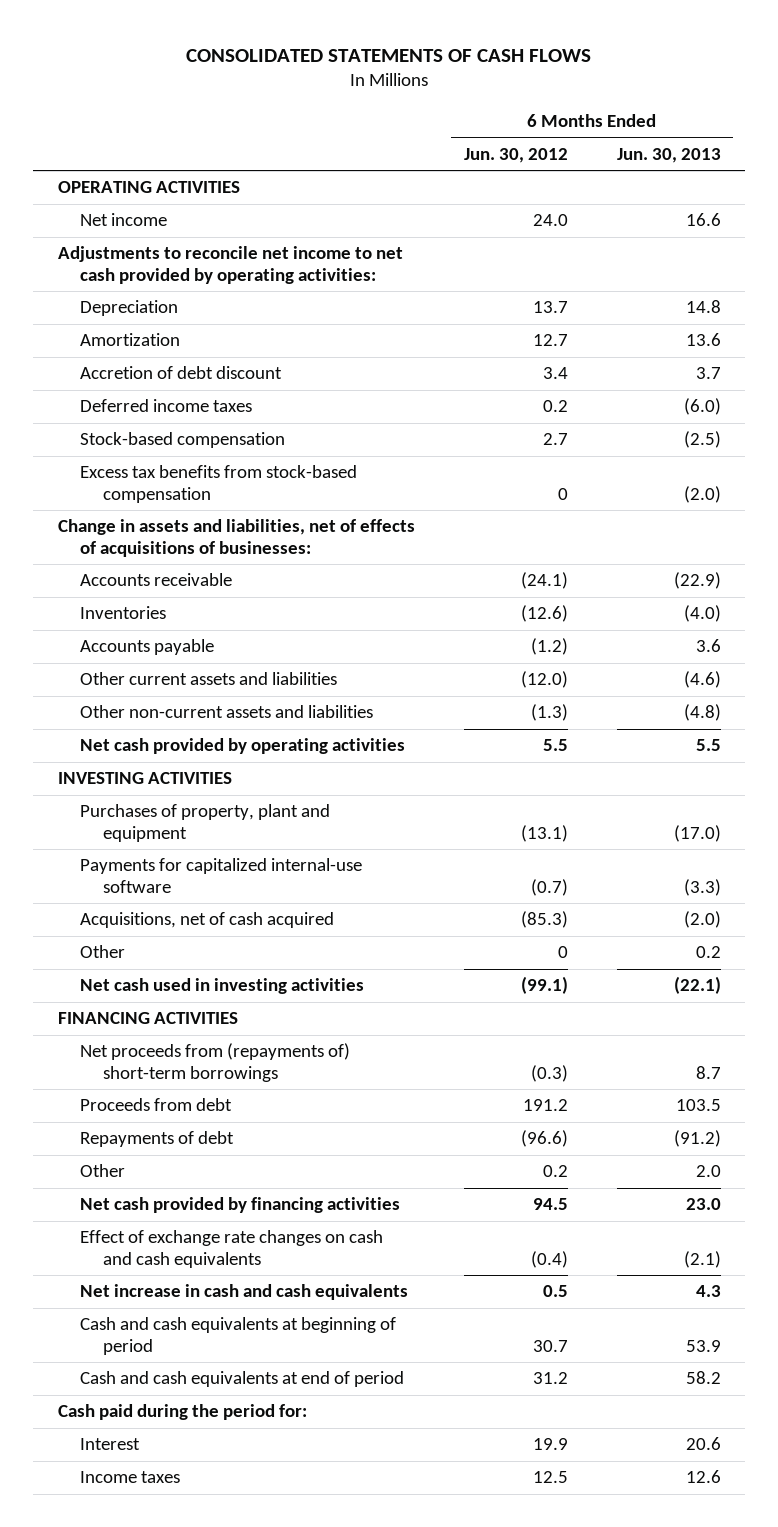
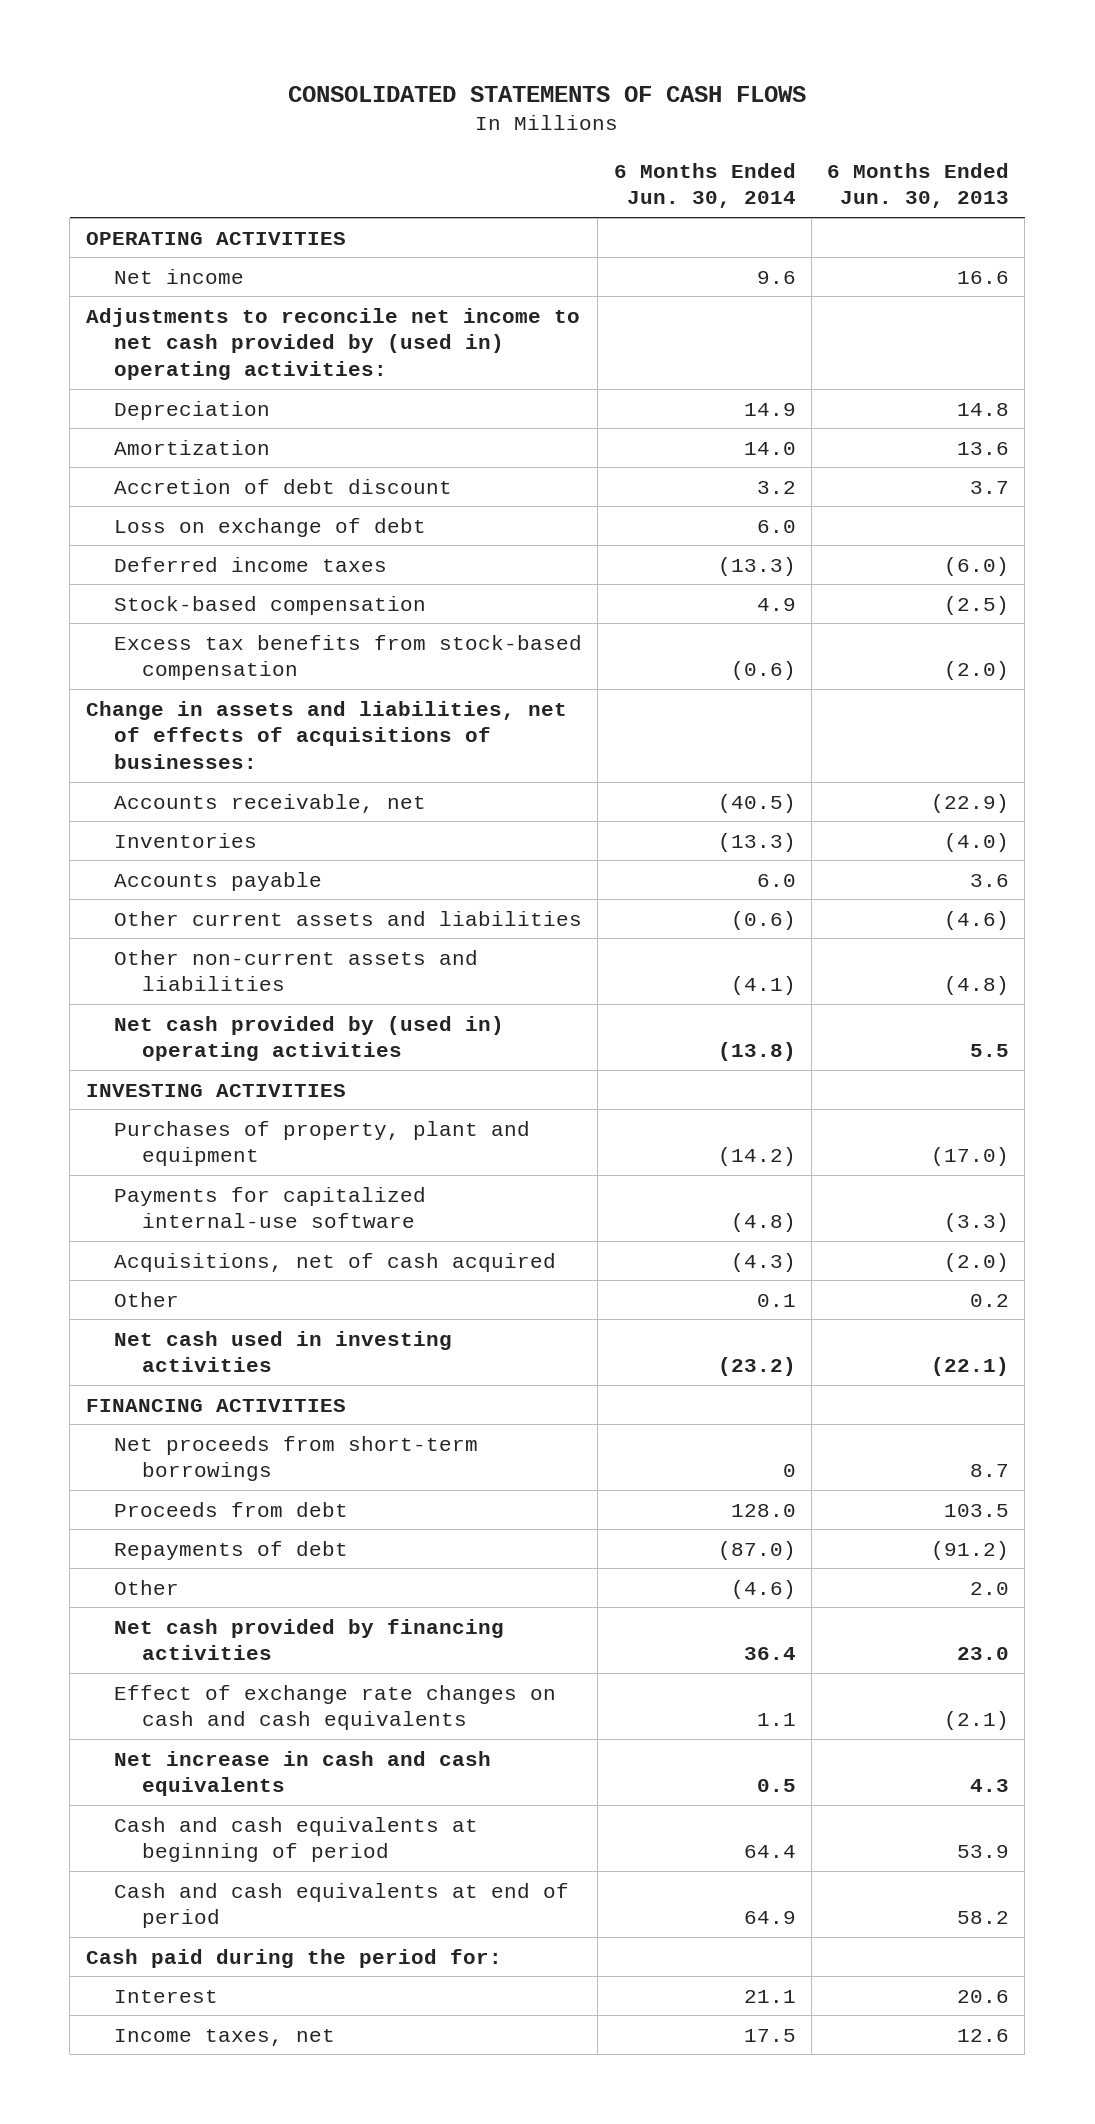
- | 6 Months Ended Jun. 30, 2012 | 6 Months Ended Jun. 30, 2013
+ | 6 Months Ended Jun. 30, 2014 | 6 Months Ended Jun. 30, 2013
- Adjustments to reconcile net income to net cash provided by operating activities:
+ Adjustments to reconcile net income to net cash provided by (used in) operating activities:
+ Loss on exchange of debt | 6.0 |
- Accounts receivable | (24.1) | (22.9)
+ Accounts receivable, net | (40.5) | (22.9)
- Net cash provided by operating activities | 5.5 | 5.5
+ Net cash provided by (used in) operating activities | (13.8) | 5.5
- Net proceeds from (repayments of) short-term borrowings | (0.3) | 8.7
+ Net proceeds from short-term borrowings | 0 | 8.7
- Income taxes | 12.5 | 12.6
+ Income taxes, net | 17.5 | 12.6

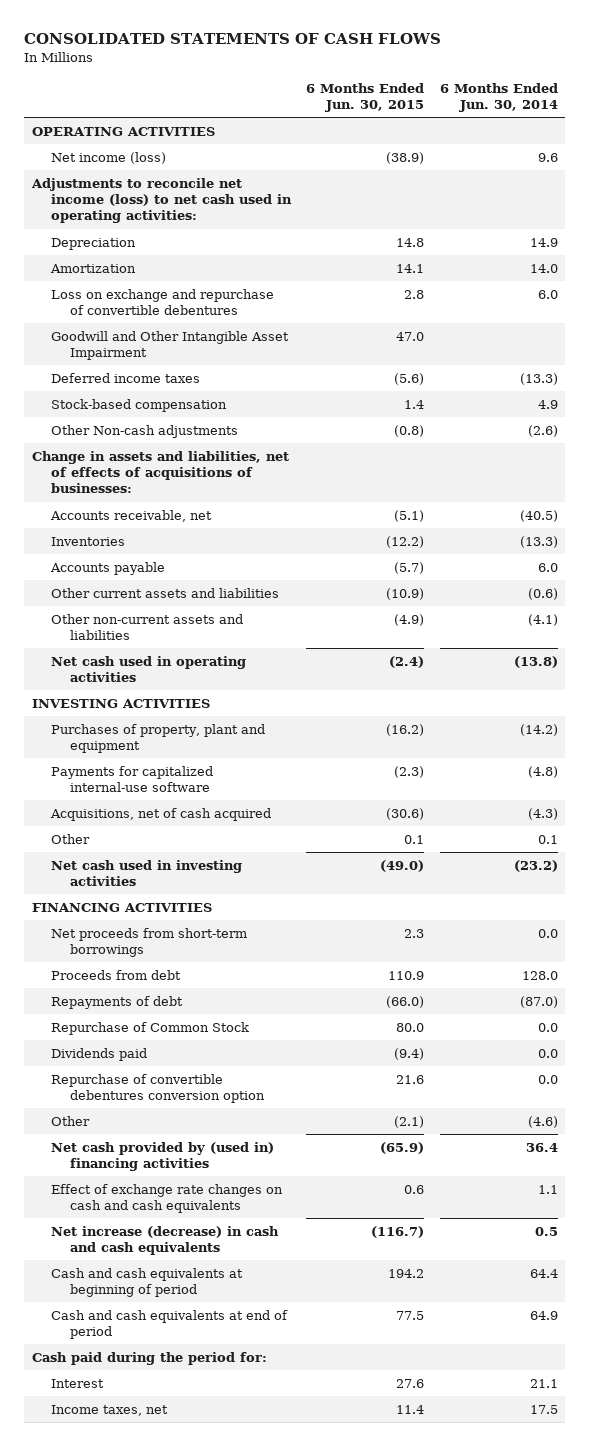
- | 6 Months Ended Jun. 30, 2014 | 6 Months Ended Jun. 30, 2013
+ | 6 Months Ended Jun. 30, 2015 | 6 Months Ended Jun. 30, 2014
- Net income | 9.6 | 16.6
- Adjustments to reconcile net income to net cash provided by (used in) operating activities:
+ Net income (loss) | (38.9) | 9.6
+ Adjustments to reconcile net income (loss) to net cash used in operating activities:
- Accretion of debt discount | 3.2 | 3.7
- Loss on exchange of debt | 6.0 |
+ Loss on exchange and repurchase of convertible debentures | 2.8 | 6.0
+ Goodwill and Other Intangible Asset Impairment | 47.0 |
- Excess tax benefits from stock-based compensation | (0.6) | (2.0)
+ Other Non-cash adjustments | (0.8) | (2.6)
- Net cash provided by (used in) operating activities | (13.8) | 5.5
+ Net cash used in operating activities | (2.4) | (13.8)
- Net proceeds from short-term borrowings | 0 | 8.7
+ Net proceeds from short-term borrowings | 2.3 | 0.0
+ Repurchase of Common Stock | 80.0 | 0.0
+ Dividends paid | (9.4) | 0.0
+ Repurchase of convertible debentures conversion option | 21.6 | 0.0
- Net cash provided by financing activities | 36.4 | 23.0
+ Net cash provided by (used in) financing activities | (65.9) | 36.4
- Net increase in cash and cash equivalents | 0.5 | 4.3
+ Net increase (decrease) in cash and cash equivalents | (116.7) | 0.5

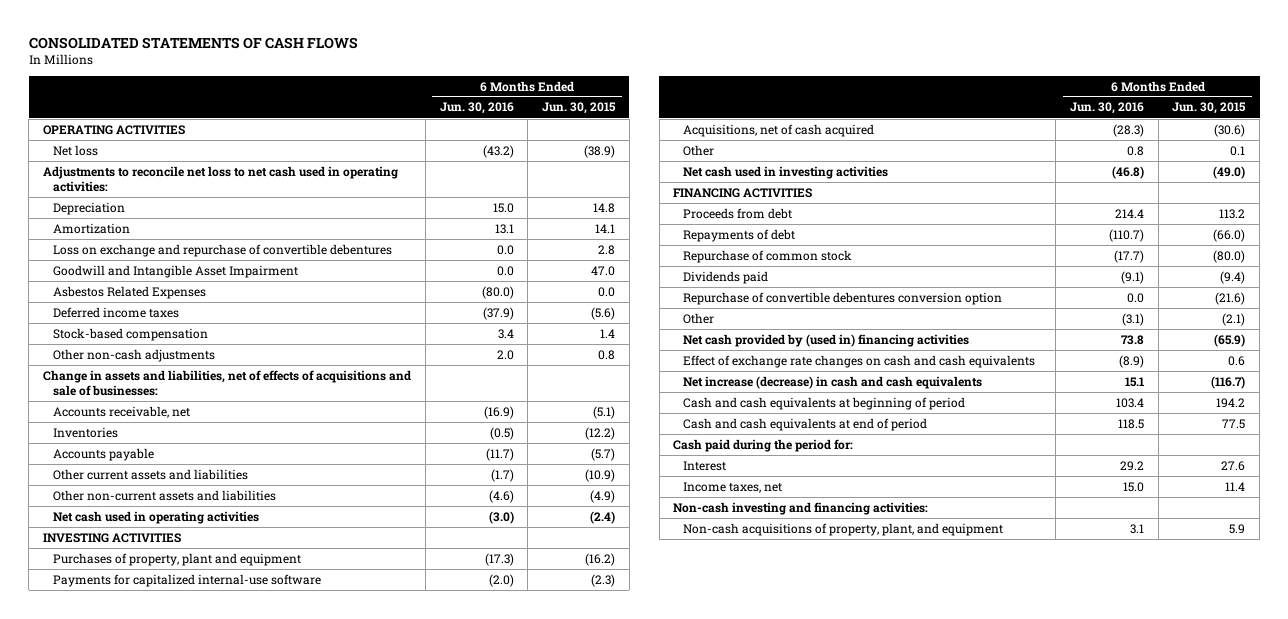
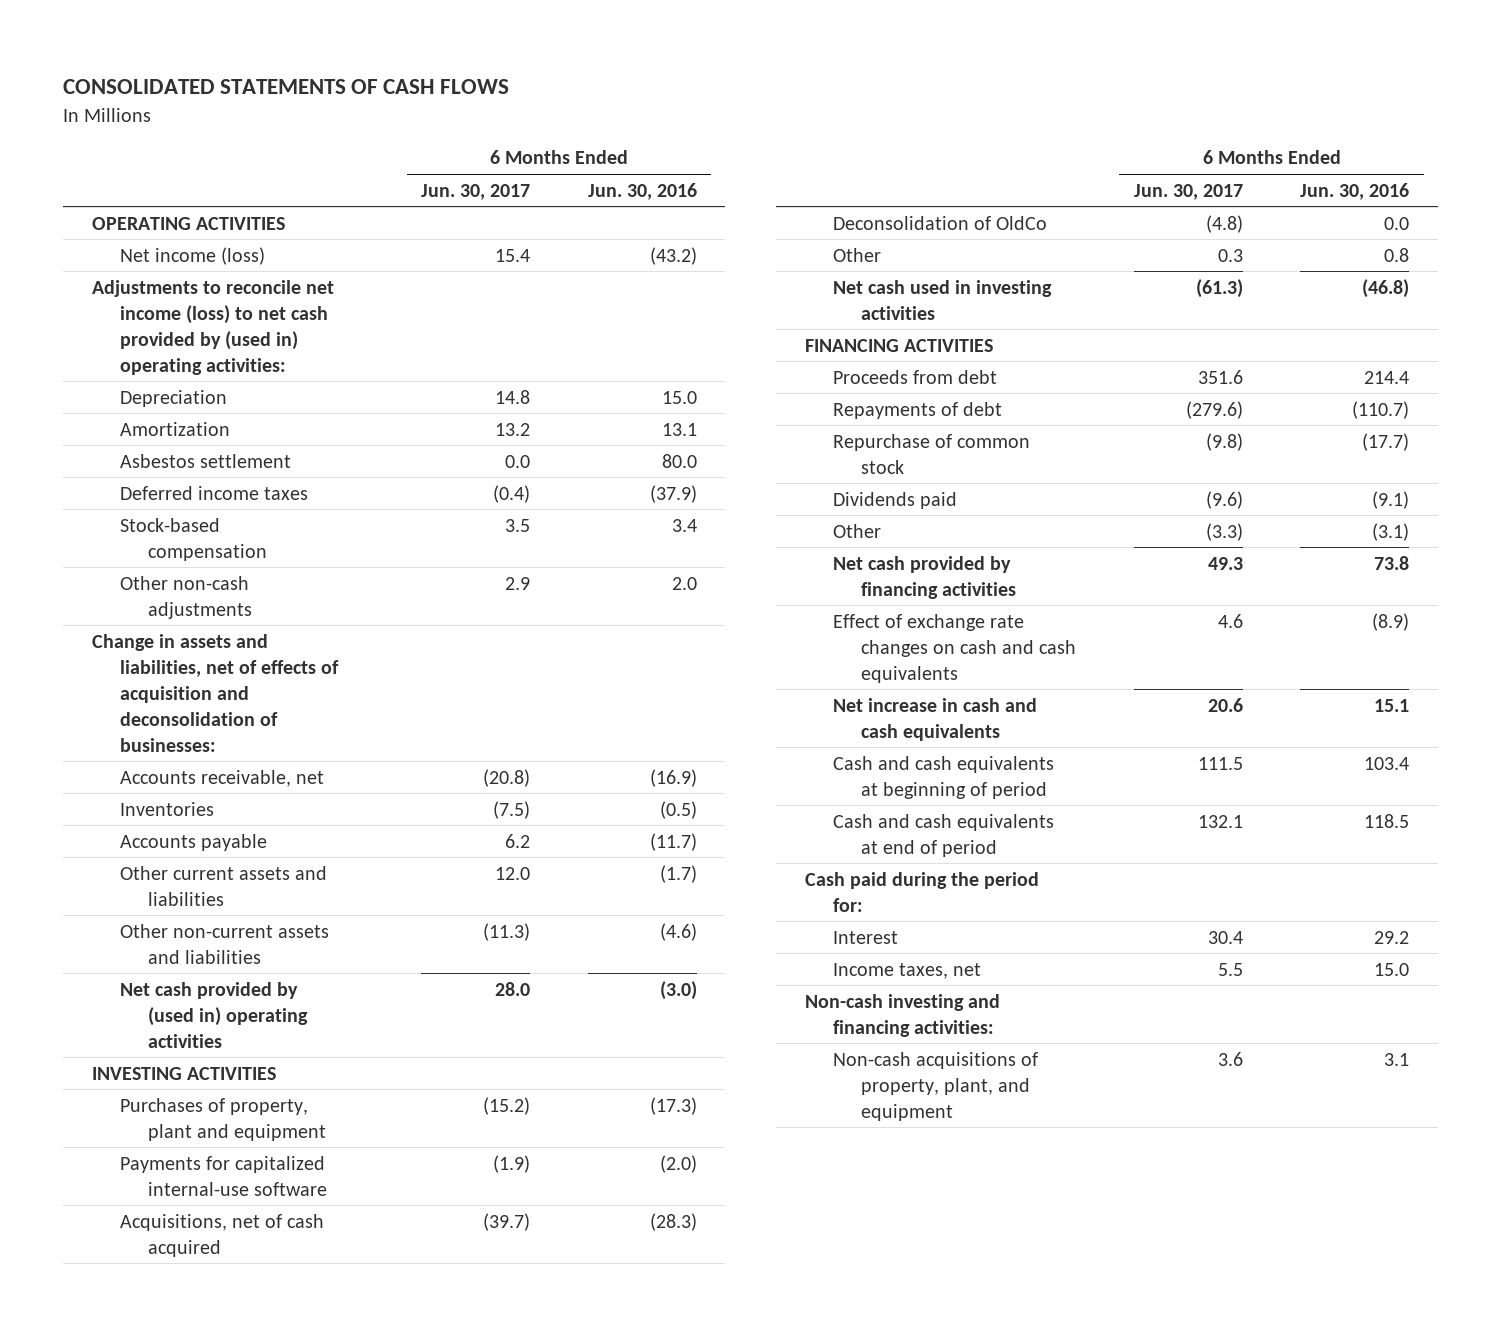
- | 6 Months Ended Jun. 30, 2016 | 6 Months Ended Jun. 30, 2015
+ | 6 Months Ended Jun. 30, 2017 | 6 Months Ended Jun. 30, 2016
- Net loss | (43.2) | (38.9)
- Adjustments to reconcile net loss to net cash used in operating activities:
+ Net income (loss) | 15.4 | (43.2)
+ Adjustments to reconcile net income (loss) to net cash provided by (used in) operating activities:
- Loss on exchange and repurchase of convertible debentures | 0.0 | 2.8
- Goodwill and Intangible Asset Impairment | 0.0 | 47.0
- Asbestos Related Expenses | (80.0) | 0.0
+ Asbestos settlement | 0.0 | 80.0
- Change in assets and liabilities, net of effects of acquisitions and sale of businesses:
+ Change in assets and liabilities, net of effects of acquisition and deconsolidation of businesses:
- Net cash used in operating activities | (3.0) | (2.4)
+ Net cash provided by (used in) operating activities | 28.0 | (3.0)
+ Deconsolidation of OldCo | (4.8) | 0.0
- Repurchase of convertible debentures conversion option | 0.0 | (21.6)
- Net cash provided by (used in) financing activities | 73.8 | (65.9)
+ Net cash provided by financing activities | 49.3 | 73.8
- Net increase (decrease) in cash and cash equivalents | 15.1 | (116.7)
+ Net increase in cash and cash equivalents | 20.6 | 15.1

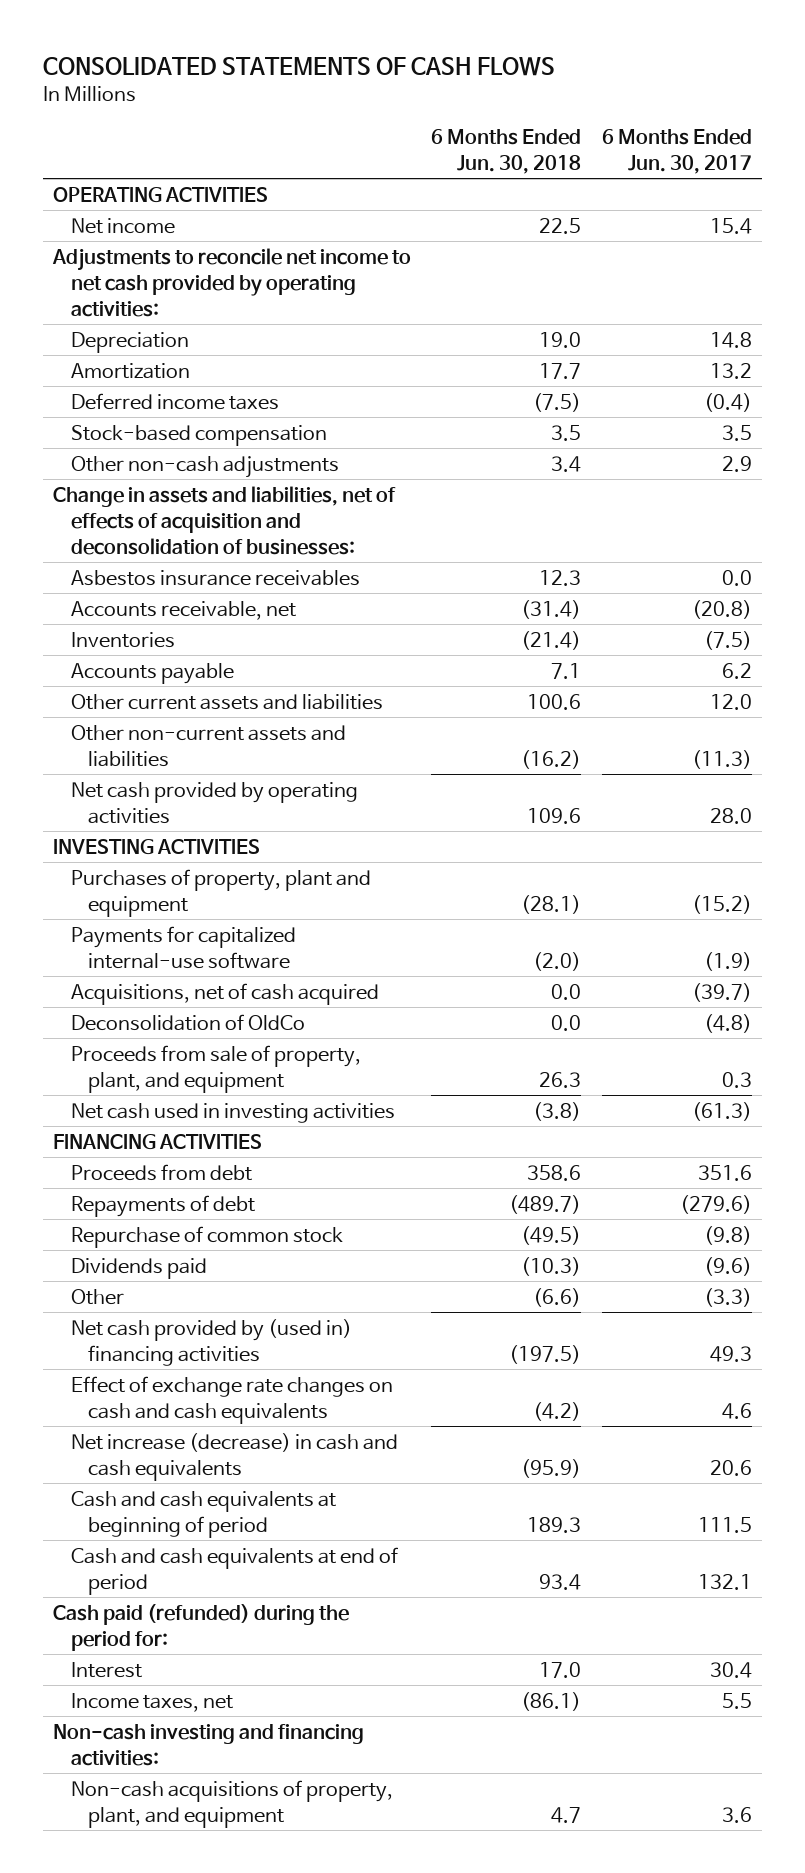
- | 6 Months Ended Jun. 30, 2017 | 6 Months Ended Jun. 30, 2016
+ | 6 Months Ended Jun. 30, 2018 | 6 Months Ended Jun. 30, 2017
- Net income (loss) | 15.4 | (43.2)
- Adjustments to reconcile net income (loss) to net cash provided by (used in) operating activities:
+ Net income | 22.5 | 15.4
+ Adjustments to reconcile net income to net cash provided by operating activities:
- Asbestos settlement | 0.0 | 80.0
+ Asbestos insurance receivables | 12.3 | 0.0
- Net cash provided by (used in) operating activities | 28.0 | (3.0)
+ Net cash provided by operating activities | 109.6 | 28.0
- Other | 0.3 | 0.8
+ Proceeds from sale of property, plant, and equipment | 26.3 | 0.3
- Net cash provided by financing activities | 49.3 | 73.8
+ Net cash provided by (used in) financing activities | (197.5) | 49.3
- Net increase in cash and cash equivalents | 20.6 | 15.1
+ Net increase (decrease) in cash and cash equivalents | (95.9) | 20.6
- Cash paid during the period for:
+ Cash paid (refunded) during the period for:

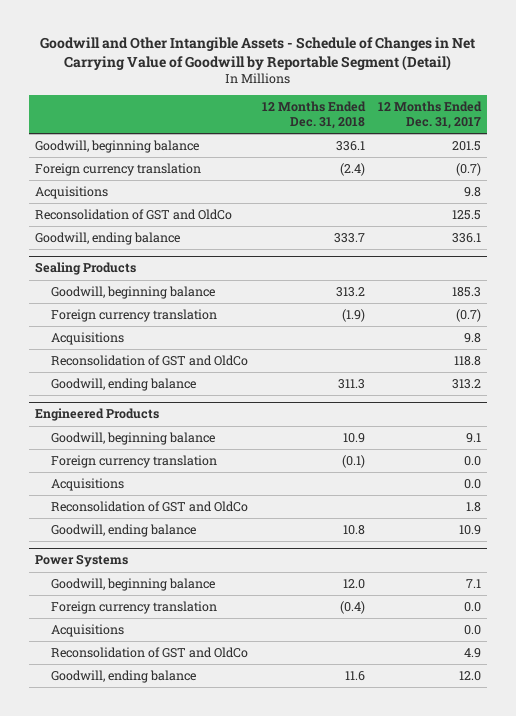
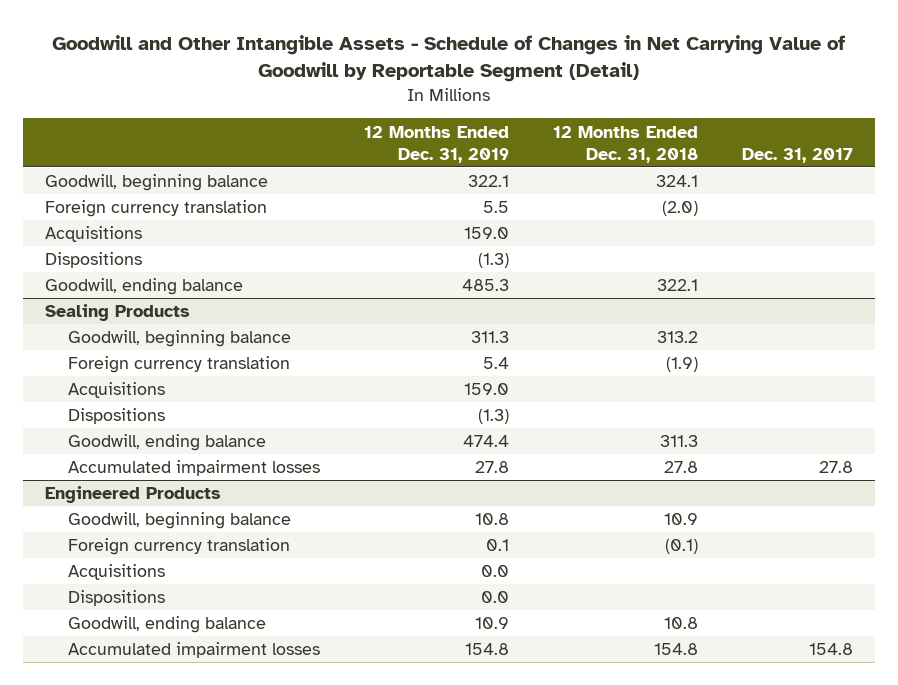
- | 12 Months Ended Dec. 31, 2018 | 12 Months Ended Dec. 31, 2017
+ | 12 Months Ended Dec. 31, 2019 | 12 Months Ended Dec. 31, 2018 | Dec. 31, 2017
- Goodwill, beginning balance | 336.1 | 201.5
- Foreign currency translation | (2.4) | (0.7)
+ Goodwill, beginning balance | 322.1 | 324.1 |
+ Foreign currency translation | 5.5 | (2.0) |
- Reconsolidation of GST and OldCo | | 125.5
- Goodwill, ending balance | 333.7 | 336.1
+ Dispositions | (1.3) | |
+ Goodwill, ending balance | 485.3 | 322.1 |
@ Sealing Products
- Reconsolidation of GST and OldCo | | 118.8
+ Dispositions | (1.3) | |
+ Accumulated impairment losses | 27.8 | 27.8 | 27.8
@ Engineered Products
- Reconsolidation of GST and OldCo | | 1.8
+ Dispositions | 0.0 | |
- Power Systems
- Goodwill, beginning balance | 12.0 | 7.1
- Foreign currency translation | (0.4) | 0.0
- Acquisitions | | 0.0
- Reconsolidation of GST and OldCo | | 4.9
- Goodwill, ending balance | 11.6 | 12.0
@ Engineered Products
+ Accumulated impairment losses | 154.8 | 154.8 | 154.8

